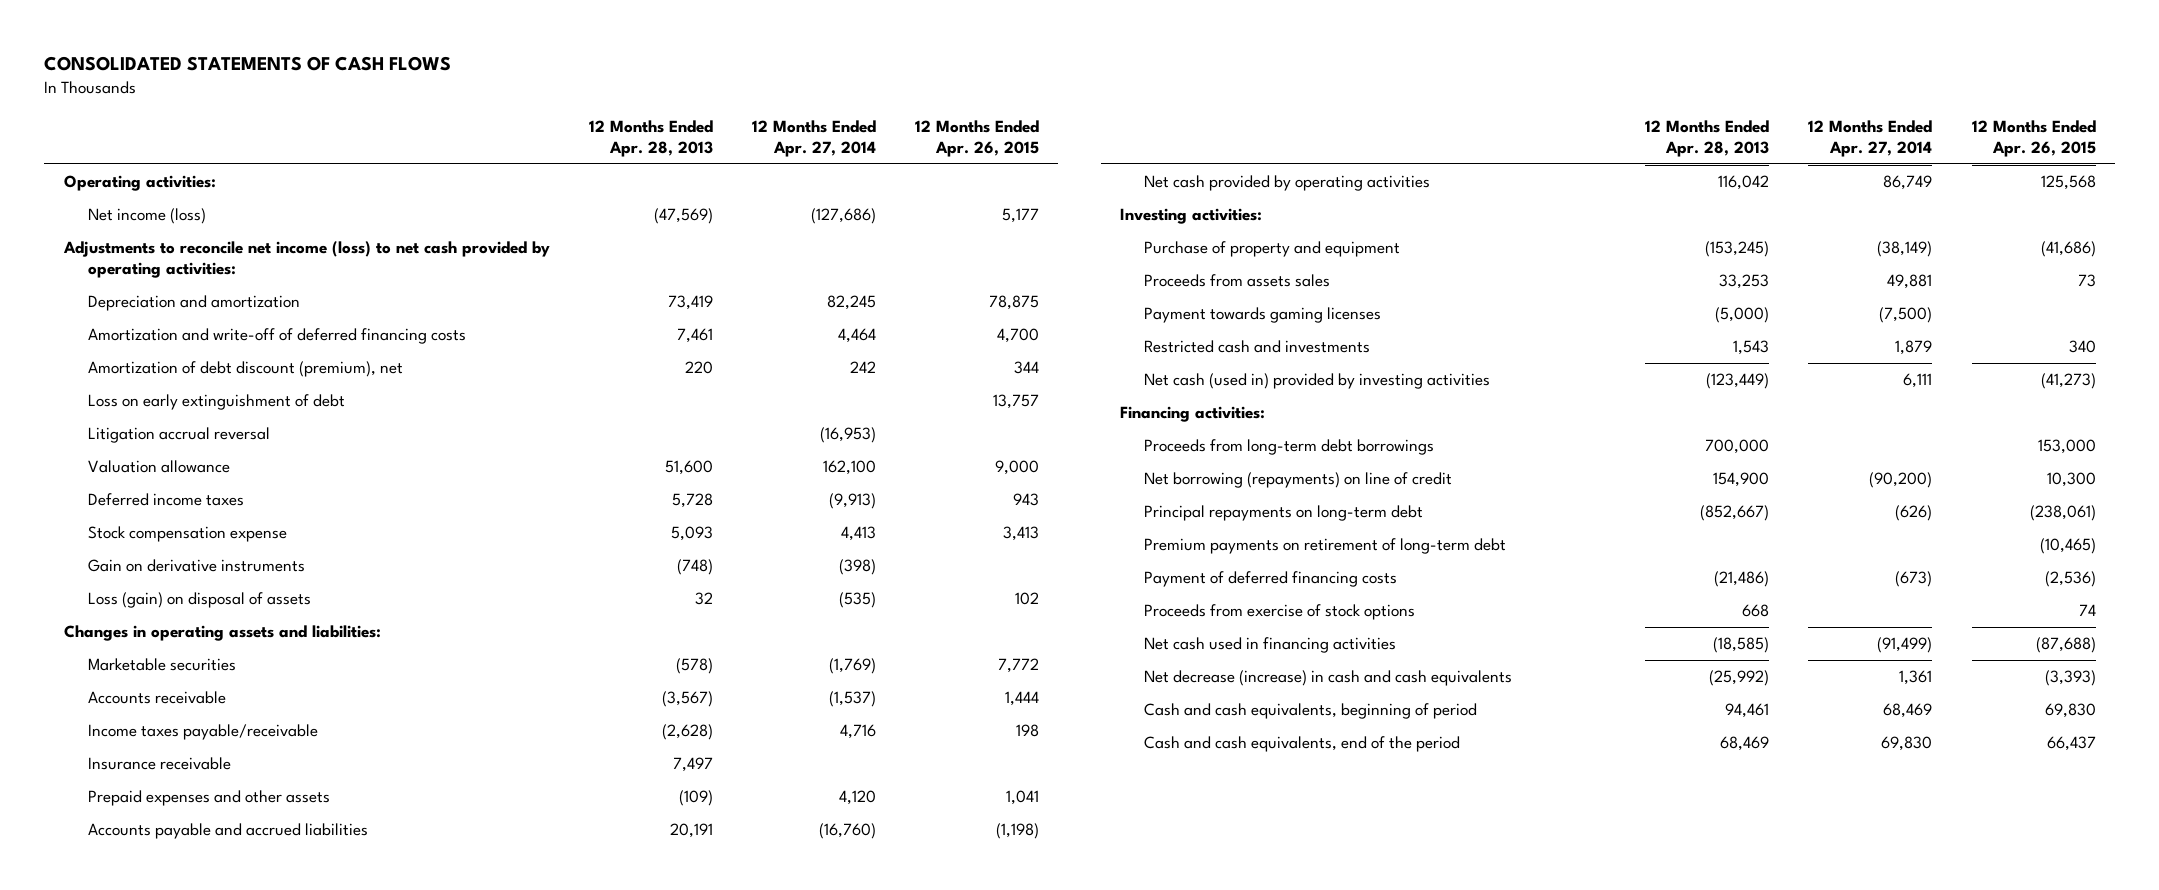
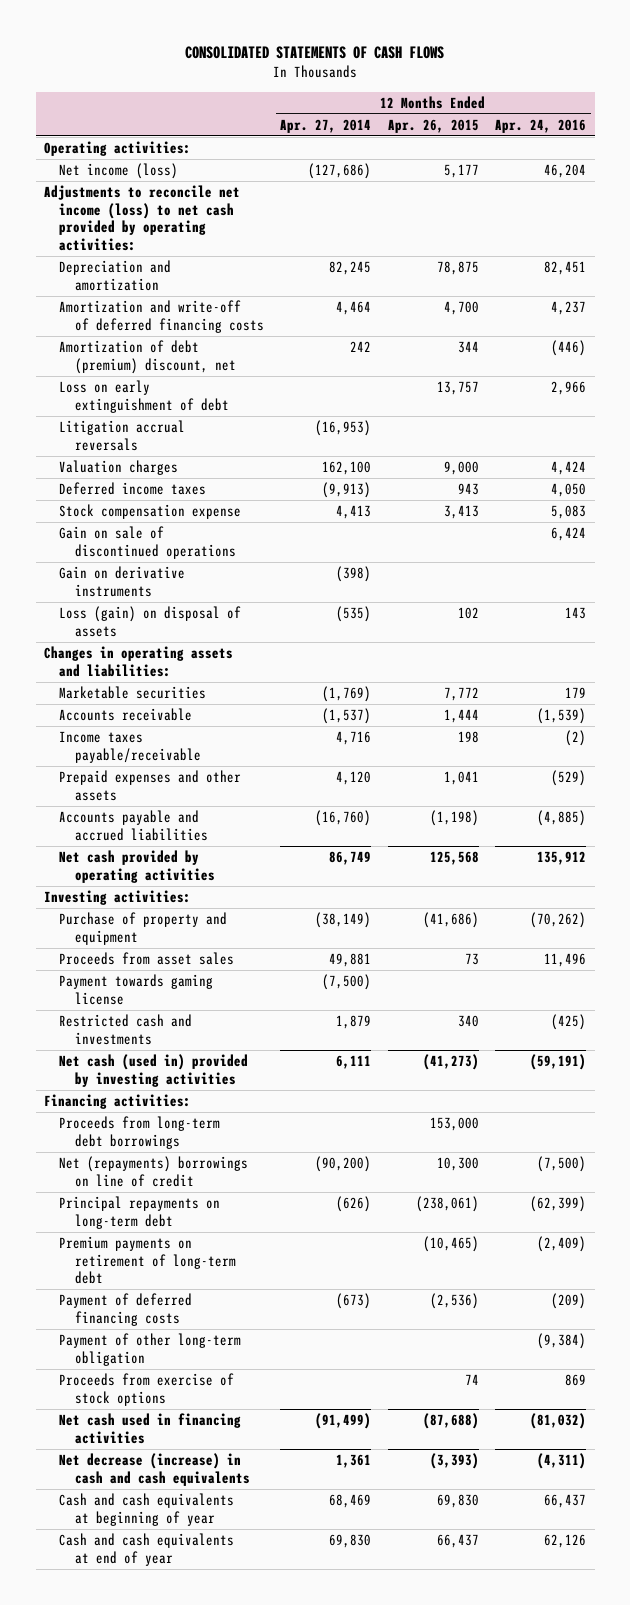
- | 12 Months Ended Apr. 28, 2013 | 12 Months Ended Apr. 27, 2014 | 12 Months Ended Apr. 26, 2015
+ | 12 Months Ended Apr. 27, 2014 | 12 Months Ended Apr. 26, 2015 | 12 Months Ended Apr. 24, 2016
- Amortization of debt discount (premium), net | 220 | 242 | 344
+ Amortization of debt (premium) discount, net | 242 | 344 | (446)
- Litigation accrual reversal | | (16,953) |
- Valuation allowance | 51,600 | 162,100 | 9,000
+ Litigation accrual reversals | (16,953) | |
+ Valuation charges | 162,100 | 9,000 | 4,424
+ Gain on sale of discontinued operations | | | 6,424
- Insurance receivable | 7,497 | |
- Proceeds from assets sales | 33,253 | 49,881 | 73
- Payment towards gaming licenses | (5,000) | (7,500) |
+ Proceeds from asset sales | 49,881 | 73 | 11,496
+ Payment towards gaming license | (7,500) | |
- Net borrowing (repayments) on line of credit | 154,900 | (90,200) | 10,300
+ Net (repayments) borrowings on line of credit | (90,200) | 10,300 | (7,500)
+ Payment of other long-term obligation | | | (9,384)
- Cash and cash equivalents, beginning of period | 94,461 | 68,469 | 69,830
- Cash and cash equivalents, end of the period | 68,469 | 69,830 | 66,437
+ Cash and cash equivalents at beginning of year | 68,469 | 69,830 | 66,437
+ Cash and cash equivalents at end of year | 69,830 | 66,437 | 62,126

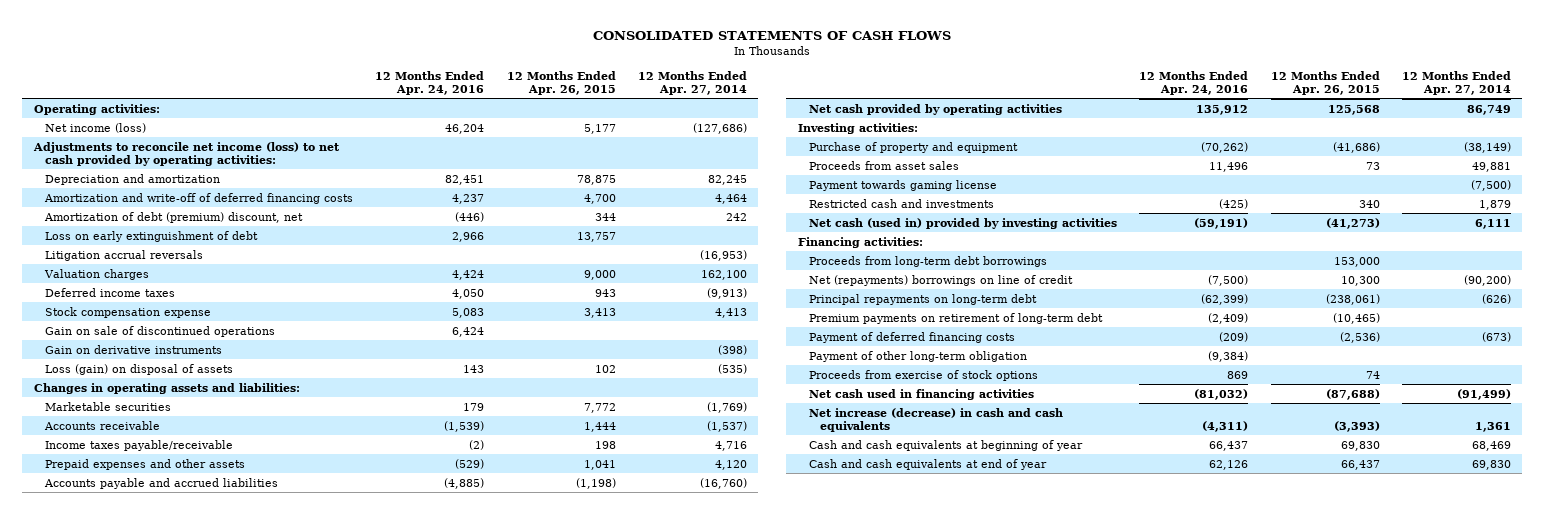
- | 12 Months Ended Apr. 27, 2014 | 12 Months Ended Apr. 26, 2015 | 12 Months Ended Apr. 24, 2016
+ | 12 Months Ended Apr. 24, 2016 | 12 Months Ended Apr. 26, 2015 | 12 Months Ended Apr. 27, 2014
- Net decrease (increase) in cash and cash equivalents | 1,361 | (3,393) | (4,311)
+ Net increase (decrease) in cash and cash equivalents | (4,311) | (3,393) | 1,361

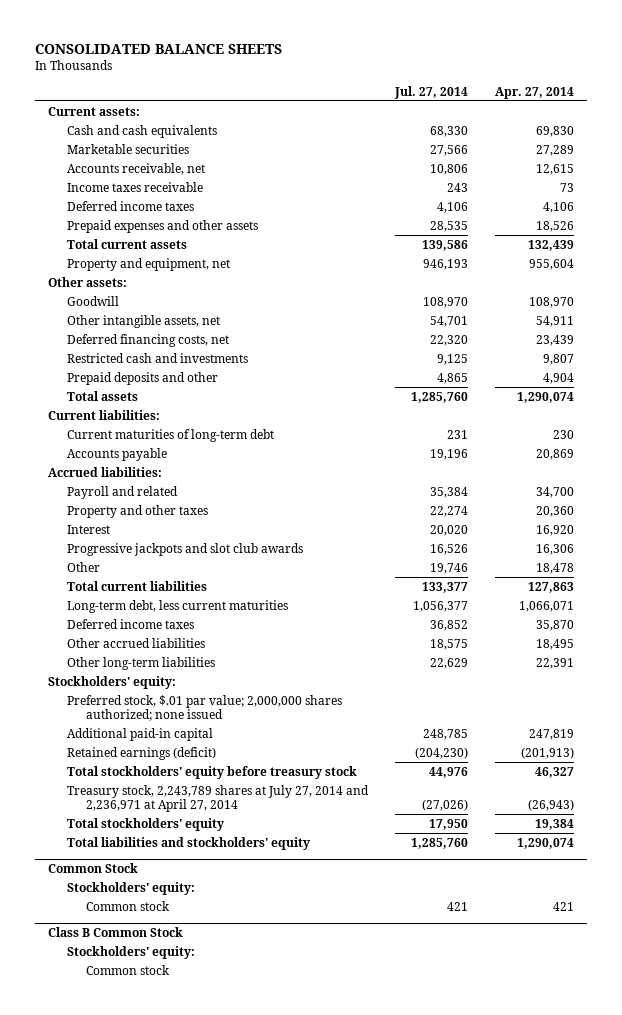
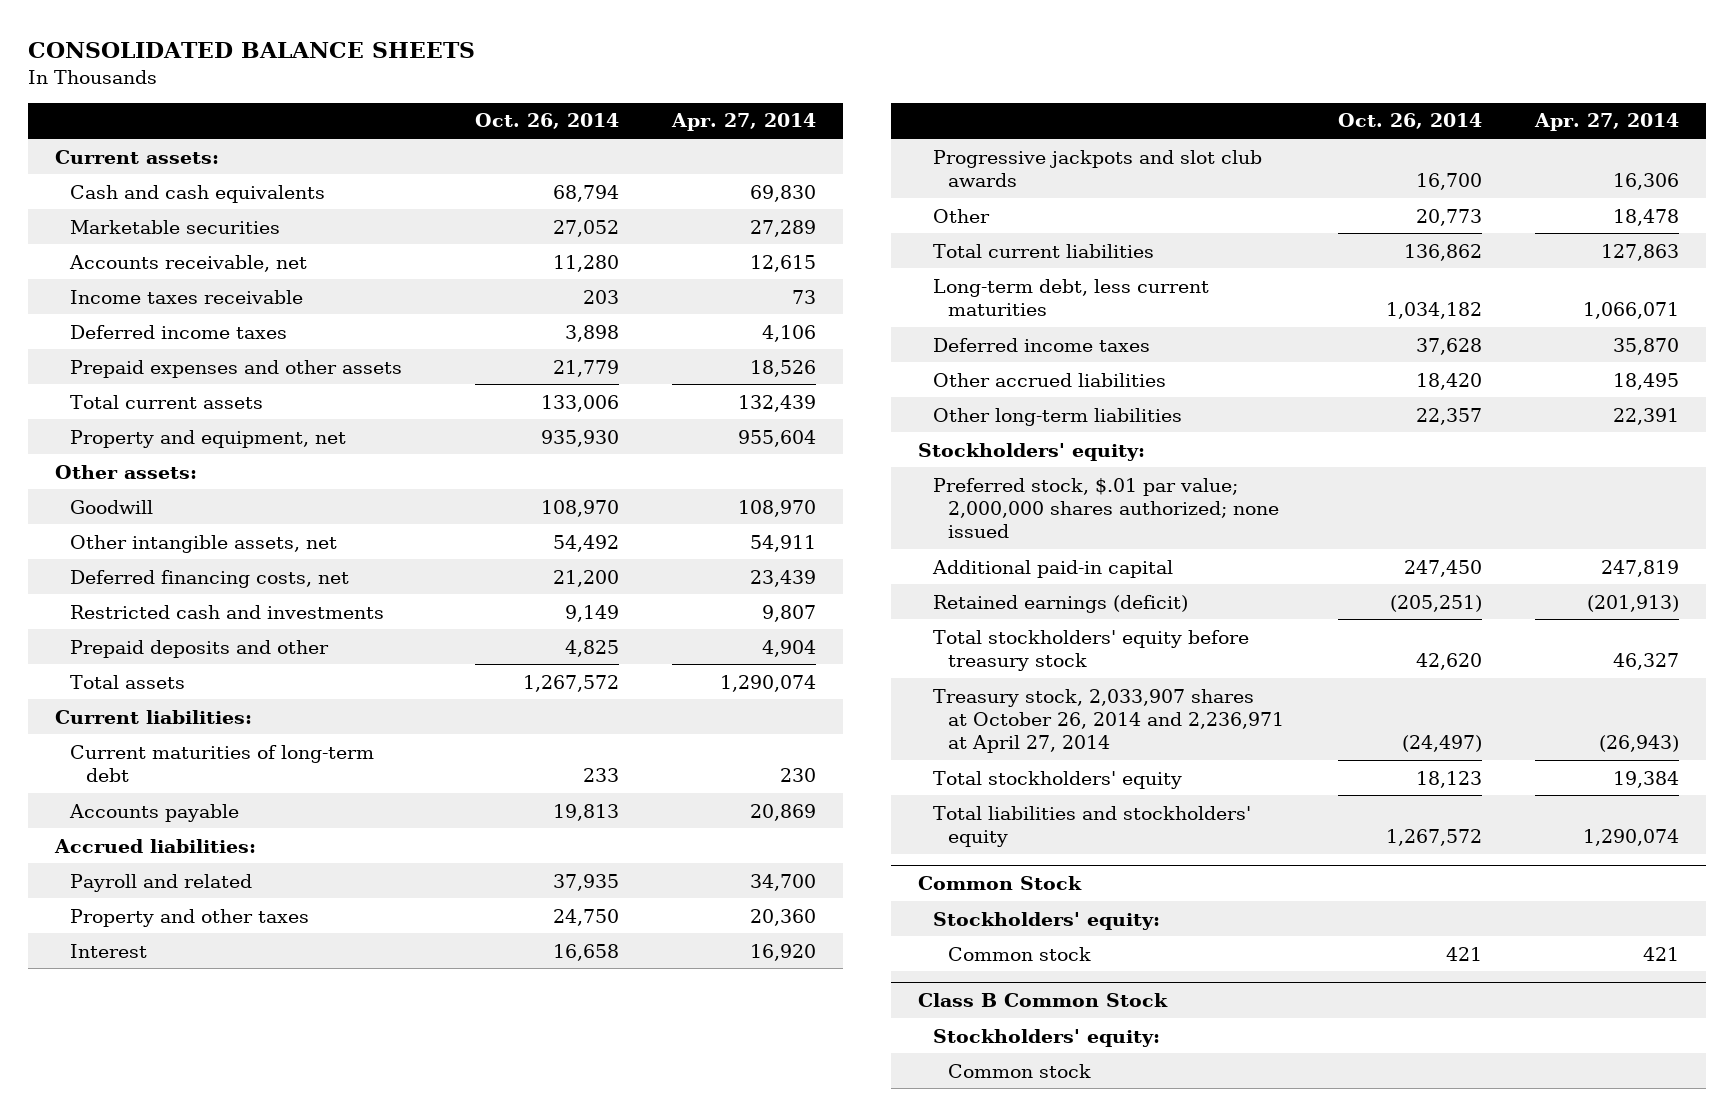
- | Jul. 27, 2014 | Apr. 27, 2014
+ | Oct. 26, 2014 | Apr. 27, 2014
- Treasury stock, 2,243,789 shares at July 27, 2014 and 2,236,971 at April 27, 2014 | (27,026) | (26,943)
+ Treasury stock, 2,033,907 shares at October 26, 2014 and 2,236,971 at April 27, 2014 | (24,497) | (26,943)

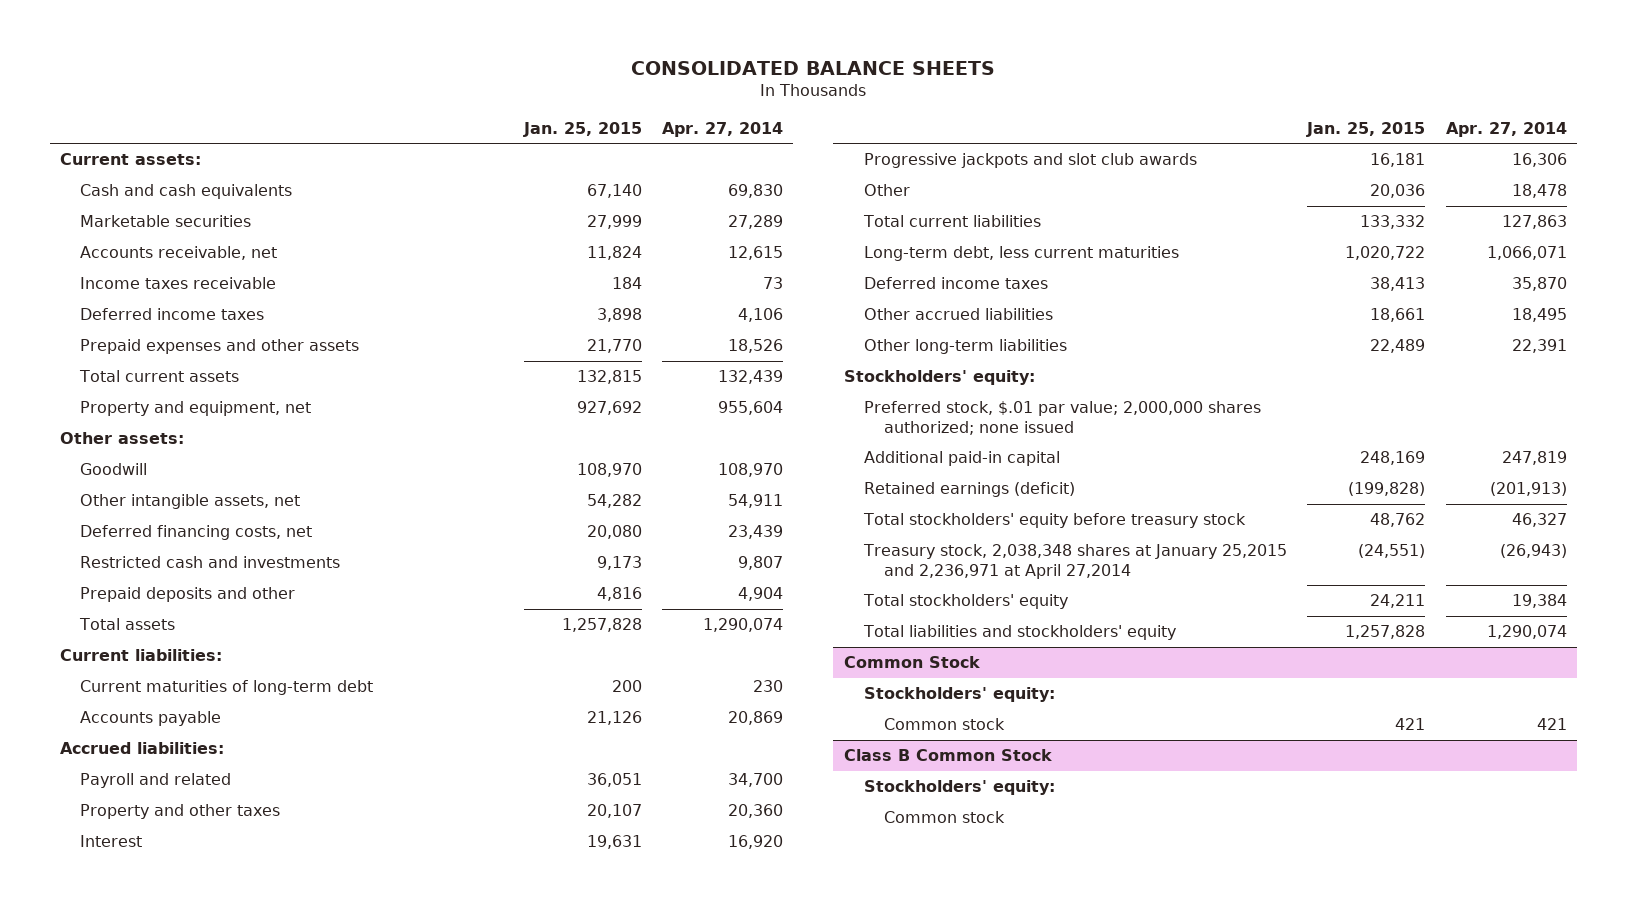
- | Oct. 26, 2014 | Apr. 27, 2014
+ | Jan. 25, 2015 | Apr. 27, 2014
- Treasury stock, 2,033,907 shares at October 26, 2014 and 2,236,971 at April 27, 2014 | (24,497) | (26,943)
+ Treasury stock, 2,038,348 shares at January 25,2015 and 2,236,971 at April 27,2014 | (24,551) | (26,943)

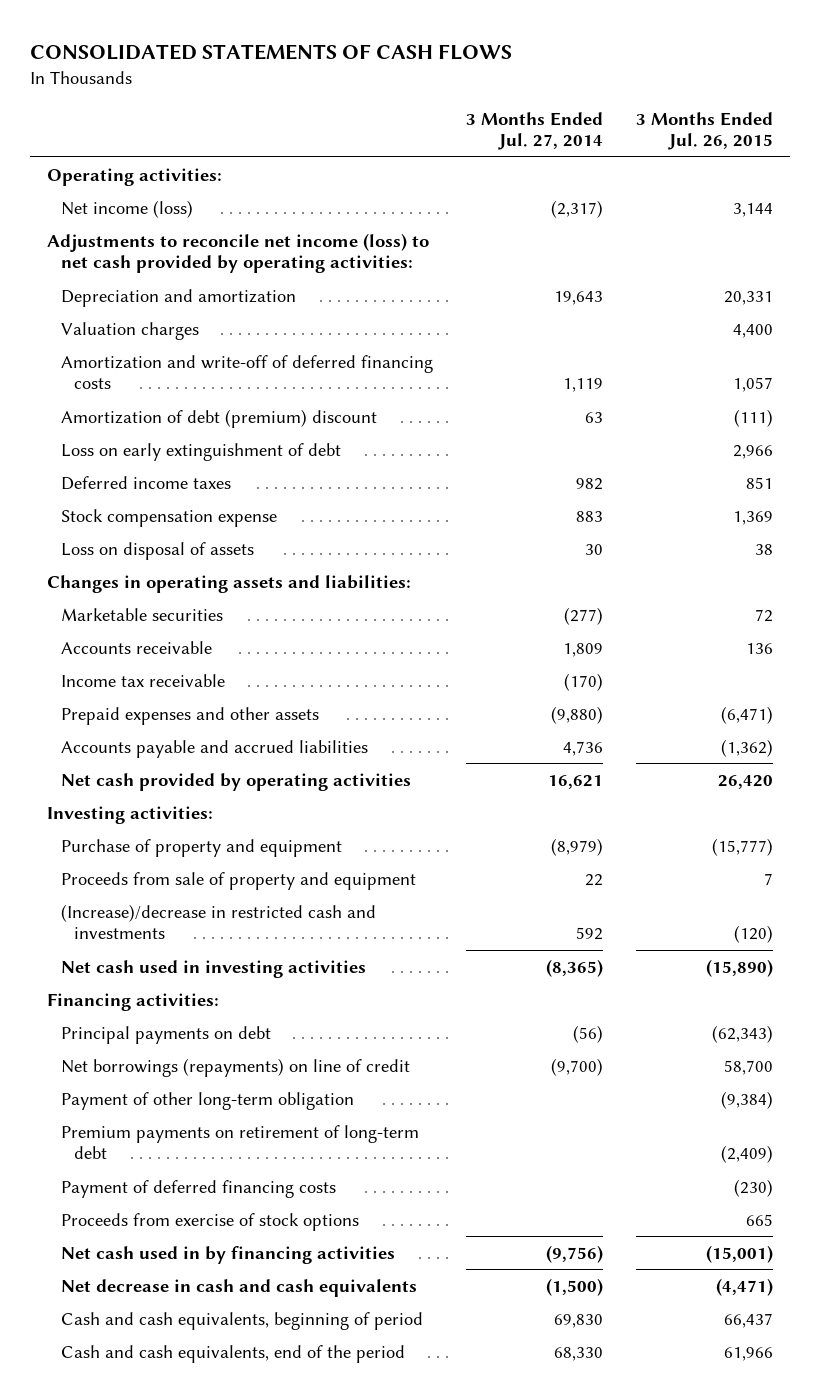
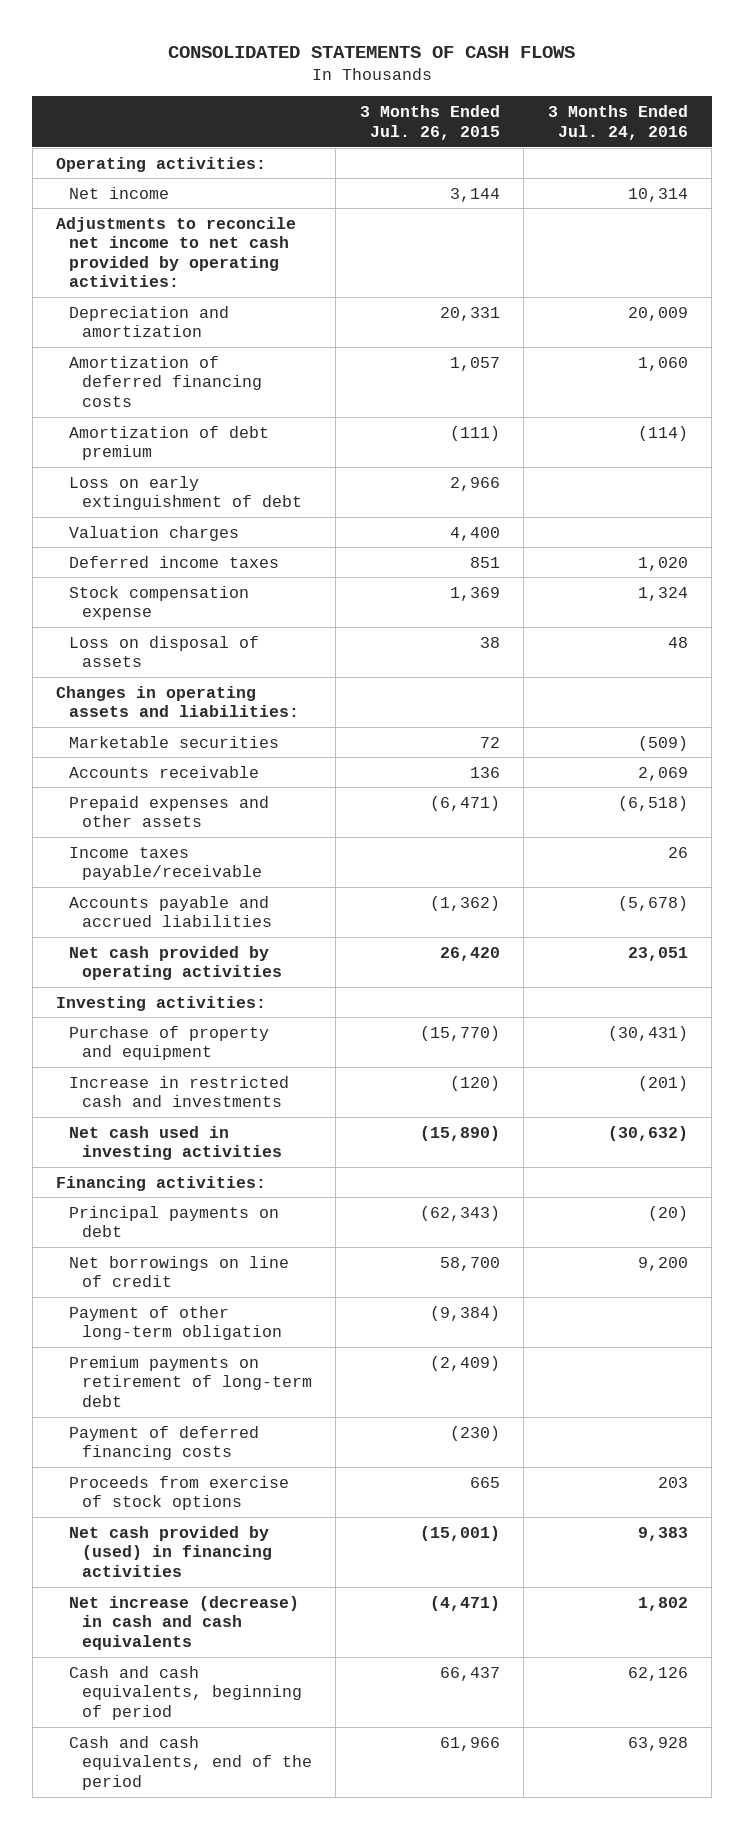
- | 3 Months Ended Jul. 27, 2014 | 3 Months Ended Jul. 26, 2015
+ | 3 Months Ended Jul. 26, 2015 | 3 Months Ended Jul. 24, 2016
- Net income (loss) | (2,317) | 3,144
- Adjustments to reconcile net income (loss) to net cash provided by operating activities:
+ Net income | 3,144 | 10,314
+ Adjustments to reconcile net income to net cash provided by operating activities:
- Amortization and write-off of deferred financing costs | 1,119 | 1,057
- Amortization of debt (premium) discount | 63 | (111)
+ Amortization of deferred financing costs | 1,057 | 1,060
+ Amortization of debt premium | (111) | (114)
moved down: Valuation charges | 4,400 |
- Income tax receivable | (170) |
+ Income taxes payable/receivable | | 26
- Purchase of property and equipment | (8,979) | (15,777)
- Proceeds from sale of property and equipment | 22 | 7
- (Increase)/decrease in restricted cash and investments | 592 | (120)
+ Purchase of property and equipment | (15,770) | (30,431)
+ Increase in restricted cash and investments | (120) | (201)
- Net borrowings (repayments) on line of credit | (9,700) | 58,700
+ Net borrowings on line of credit | 58,700 | 9,200
- Net cash used in by financing activities | (9,756) | (15,001)
- Net decrease in cash and cash equivalents | (1,500) | (4,471)
+ Net cash provided by (used) in financing activities | (15,001) | 9,383
+ Net increase (decrease) in cash and cash equivalents | (4,471) | 1,802

